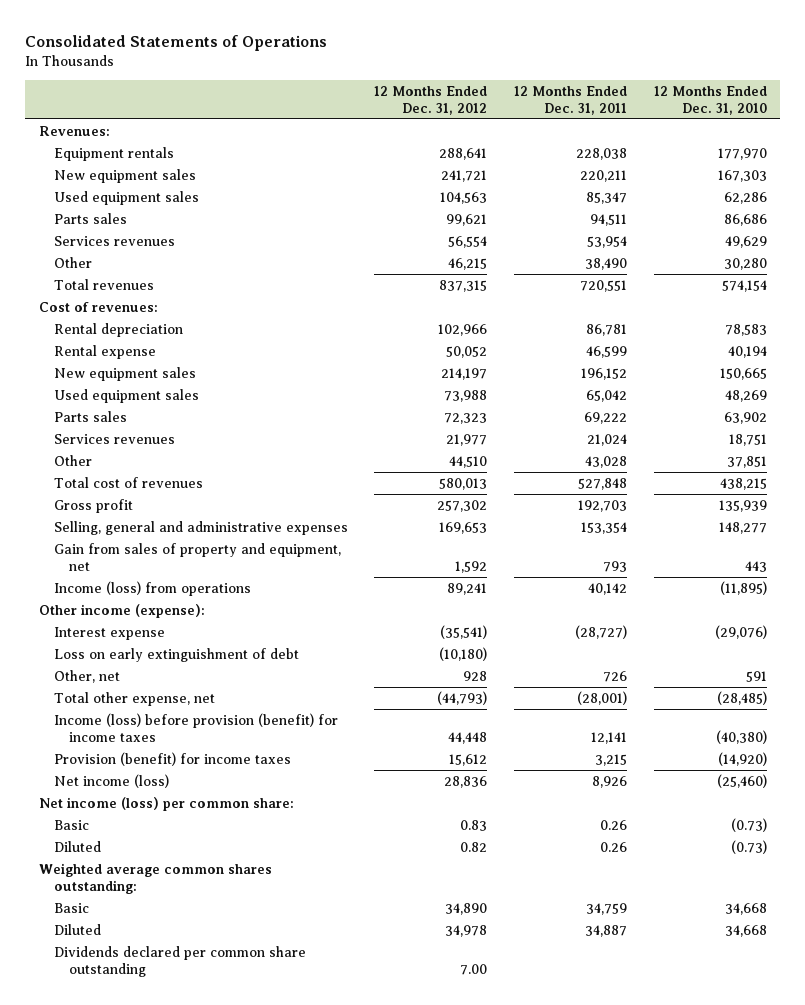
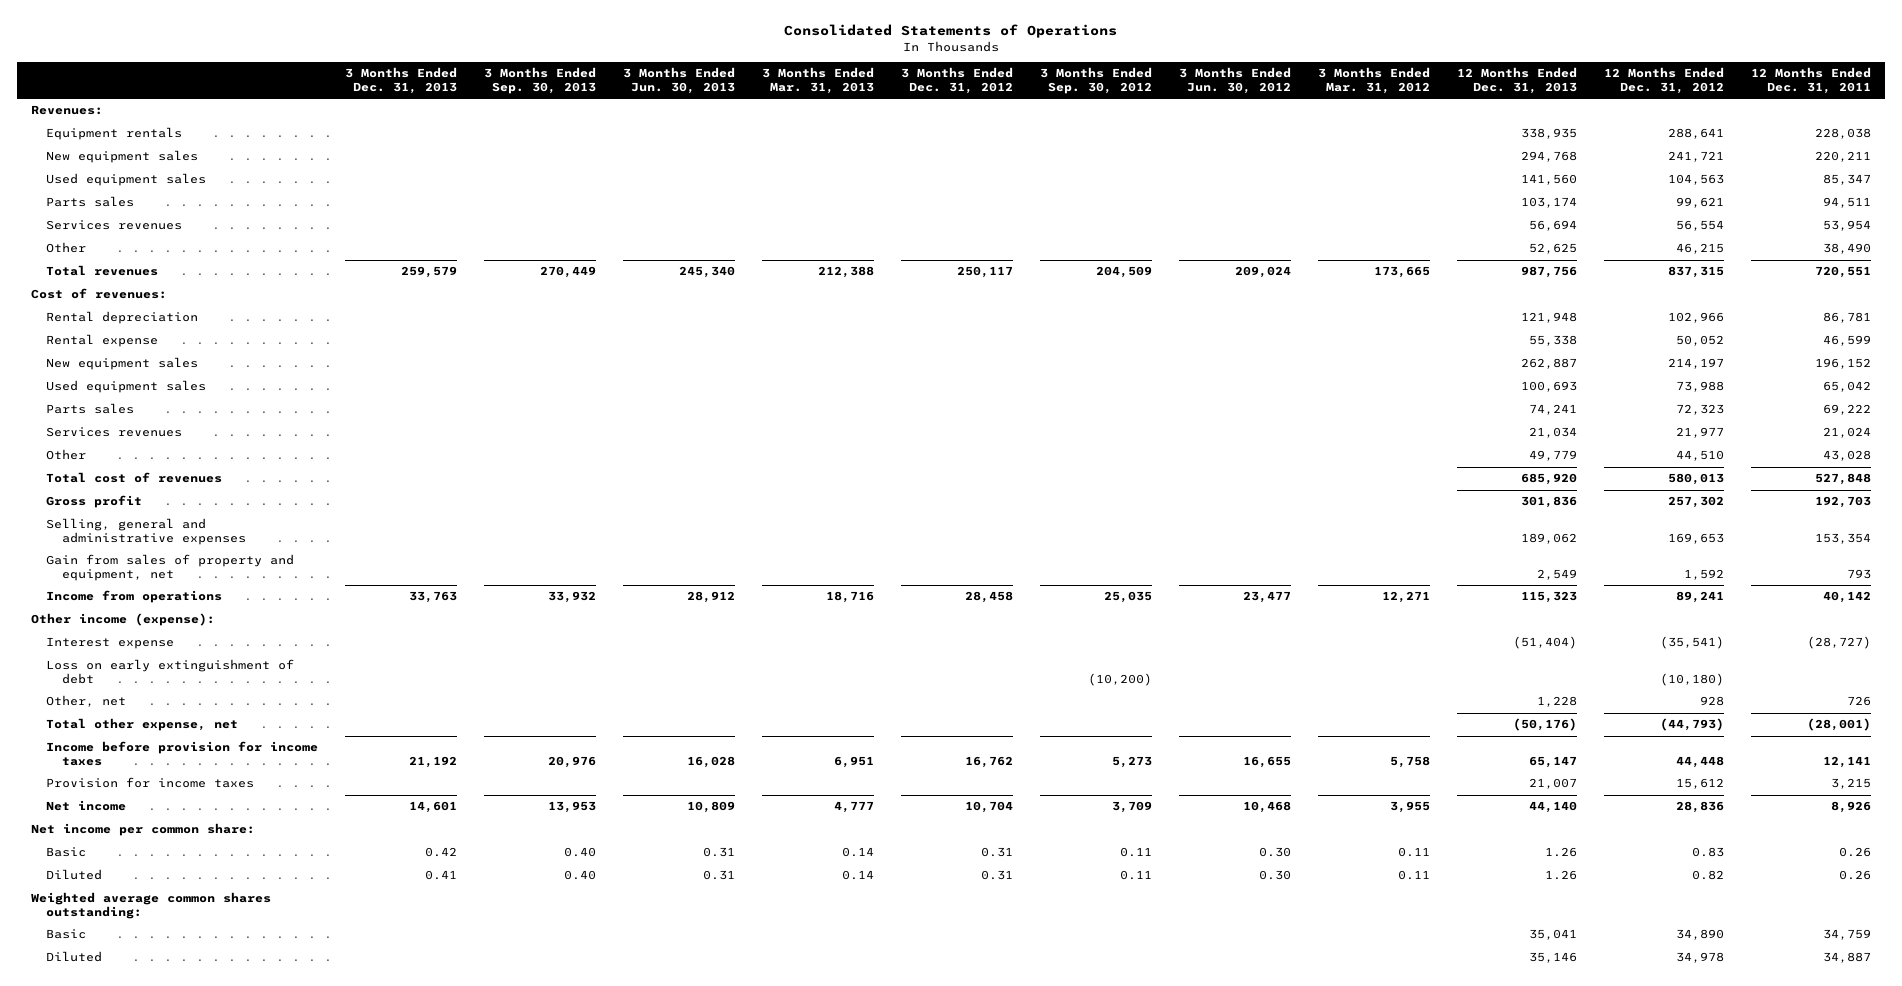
- | 12 Months Ended Dec. 31, 2012 | 12 Months Ended Dec. 31, 2011 | 12 Months Ended Dec. 31, 2010
+ | 3 Months Ended Dec. 31, 2013 | 3 Months Ended Sep. 30, 2013 | 3 Months Ended Jun. 30, 2013 | 3 Months Ended Mar. 31, 2013 | 3 Months Ended Dec. 31, 2012 | 3 Months Ended Sep. 30, 2012 | 3 Months Ended Jun. 30, 2012 | 3 Months Ended Mar. 31, 2012 | 12 Months Ended Dec. 31, 2013 | 12 Months Ended Dec. 31, 2012 | 12 Months Ended Dec. 31, 2011
- Income (loss) from operations | 89,241 | 40,142 | (11,895)
+ Income from operations | 33,763 | 33,932 | 28,912 | 18,716 | 28,458 | 25,035 | 23,477 | 12,271 | 115,323 | 89,241 | 40,142
- Income (loss) before provision (benefit) for income taxes | 44,448 | 12,141 | (40,380)
- Provision (benefit) for income taxes | 15,612 | 3,215 | (14,920)
- Net income (loss) | 28,836 | 8,926 | (25,460)
- Net income (loss) per common share:
+ Income before provision for income taxes | 21,192 | 20,976 | 16,028 | 6,951 | 16,762 | 5,273 | 16,655 | 5,758 | 65,147 | 44,448 | 12,141
+ Provision for income taxes | | | | | | | | | 21,007 | 15,612 | 3,215
+ Net income | 14,601 | 13,953 | 10,809 | 4,777 | 10,704 | 3,709 | 10,468 | 3,955 | 44,140 | 28,836 | 8,926
+ Net income per common share:
- Dividends declared per common share outstanding | 7.00 | |

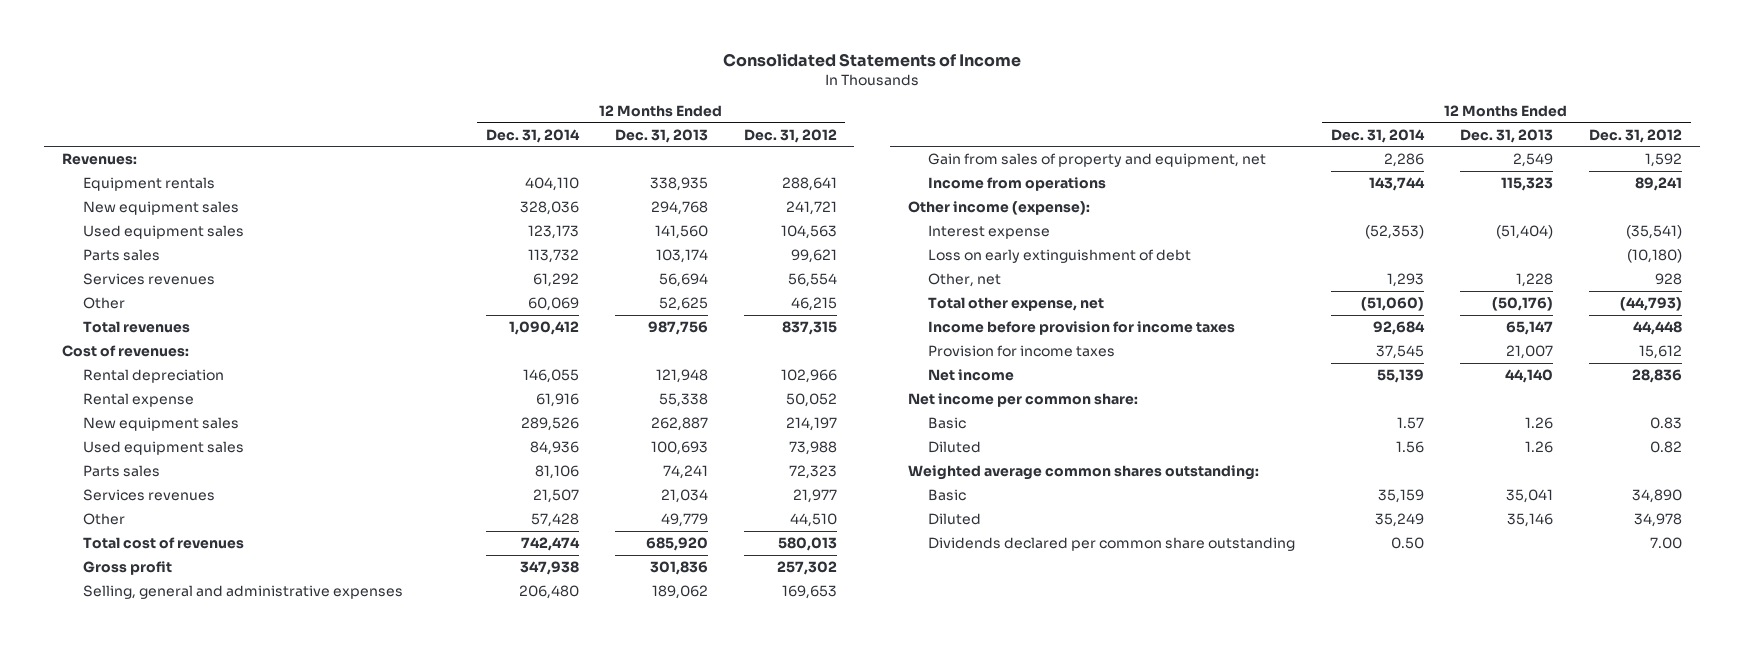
- Consolidated Statements of Operations
+ Consolidated Statements of Income
- | 3 Months Ended Dec. 31, 2013 | 3 Months Ended Sep. 30, 2013 | 3 Months Ended Jun. 30, 2013 | 3 Months Ended Mar. 31, 2013 | 3 Months Ended Dec. 31, 2012 | 3 Months Ended Sep. 30, 2012 | 3 Months Ended Jun. 30, 2012 | 3 Months Ended Mar. 31, 2012 | 12 Months Ended Dec. 31, 2013 | 12 Months Ended Dec. 31, 2012 | 12 Months Ended Dec. 31, 2011
+ | 12 Months Ended Dec. 31, 2014 | 12 Months Ended Dec. 31, 2013 | 12 Months Ended Dec. 31, 2012
+ Dividends declared per common share outstanding | 0.50 | | 7.00

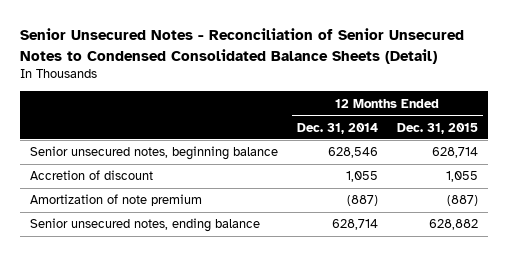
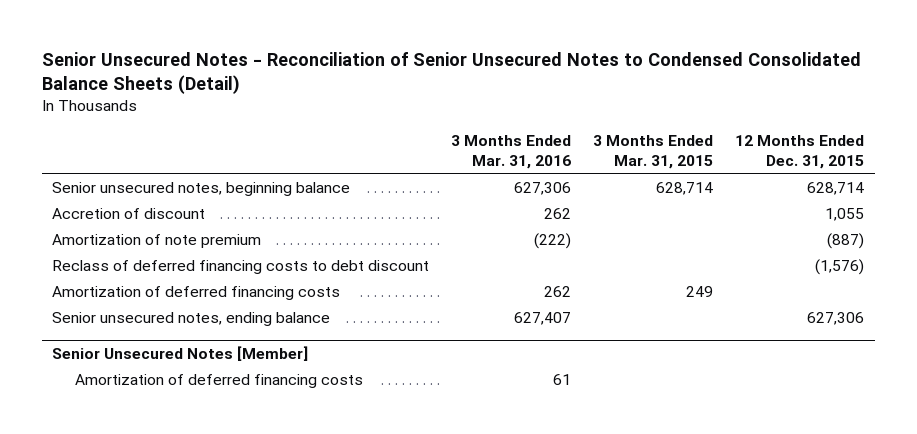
- | 12 Months Ended Dec. 31, 2014 | 12 Months Ended Dec. 31, 2015
+ | 3 Months Ended Mar. 31, 2016 | 3 Months Ended Mar. 31, 2015 | 12 Months Ended Dec. 31, 2015
- Senior unsecured notes, ending balance | 628,714 | 628,882
+ Reclass of deferred financing costs to debt discount | | | (1,576)
+ Amortization of deferred financing costs | 262 | 249 |
+ Senior unsecured notes, ending balance | 627,407 | | 627,306
+ Senior Unsecured Notes [Member]
+ Amortization of deferred financing costs | 61 | |

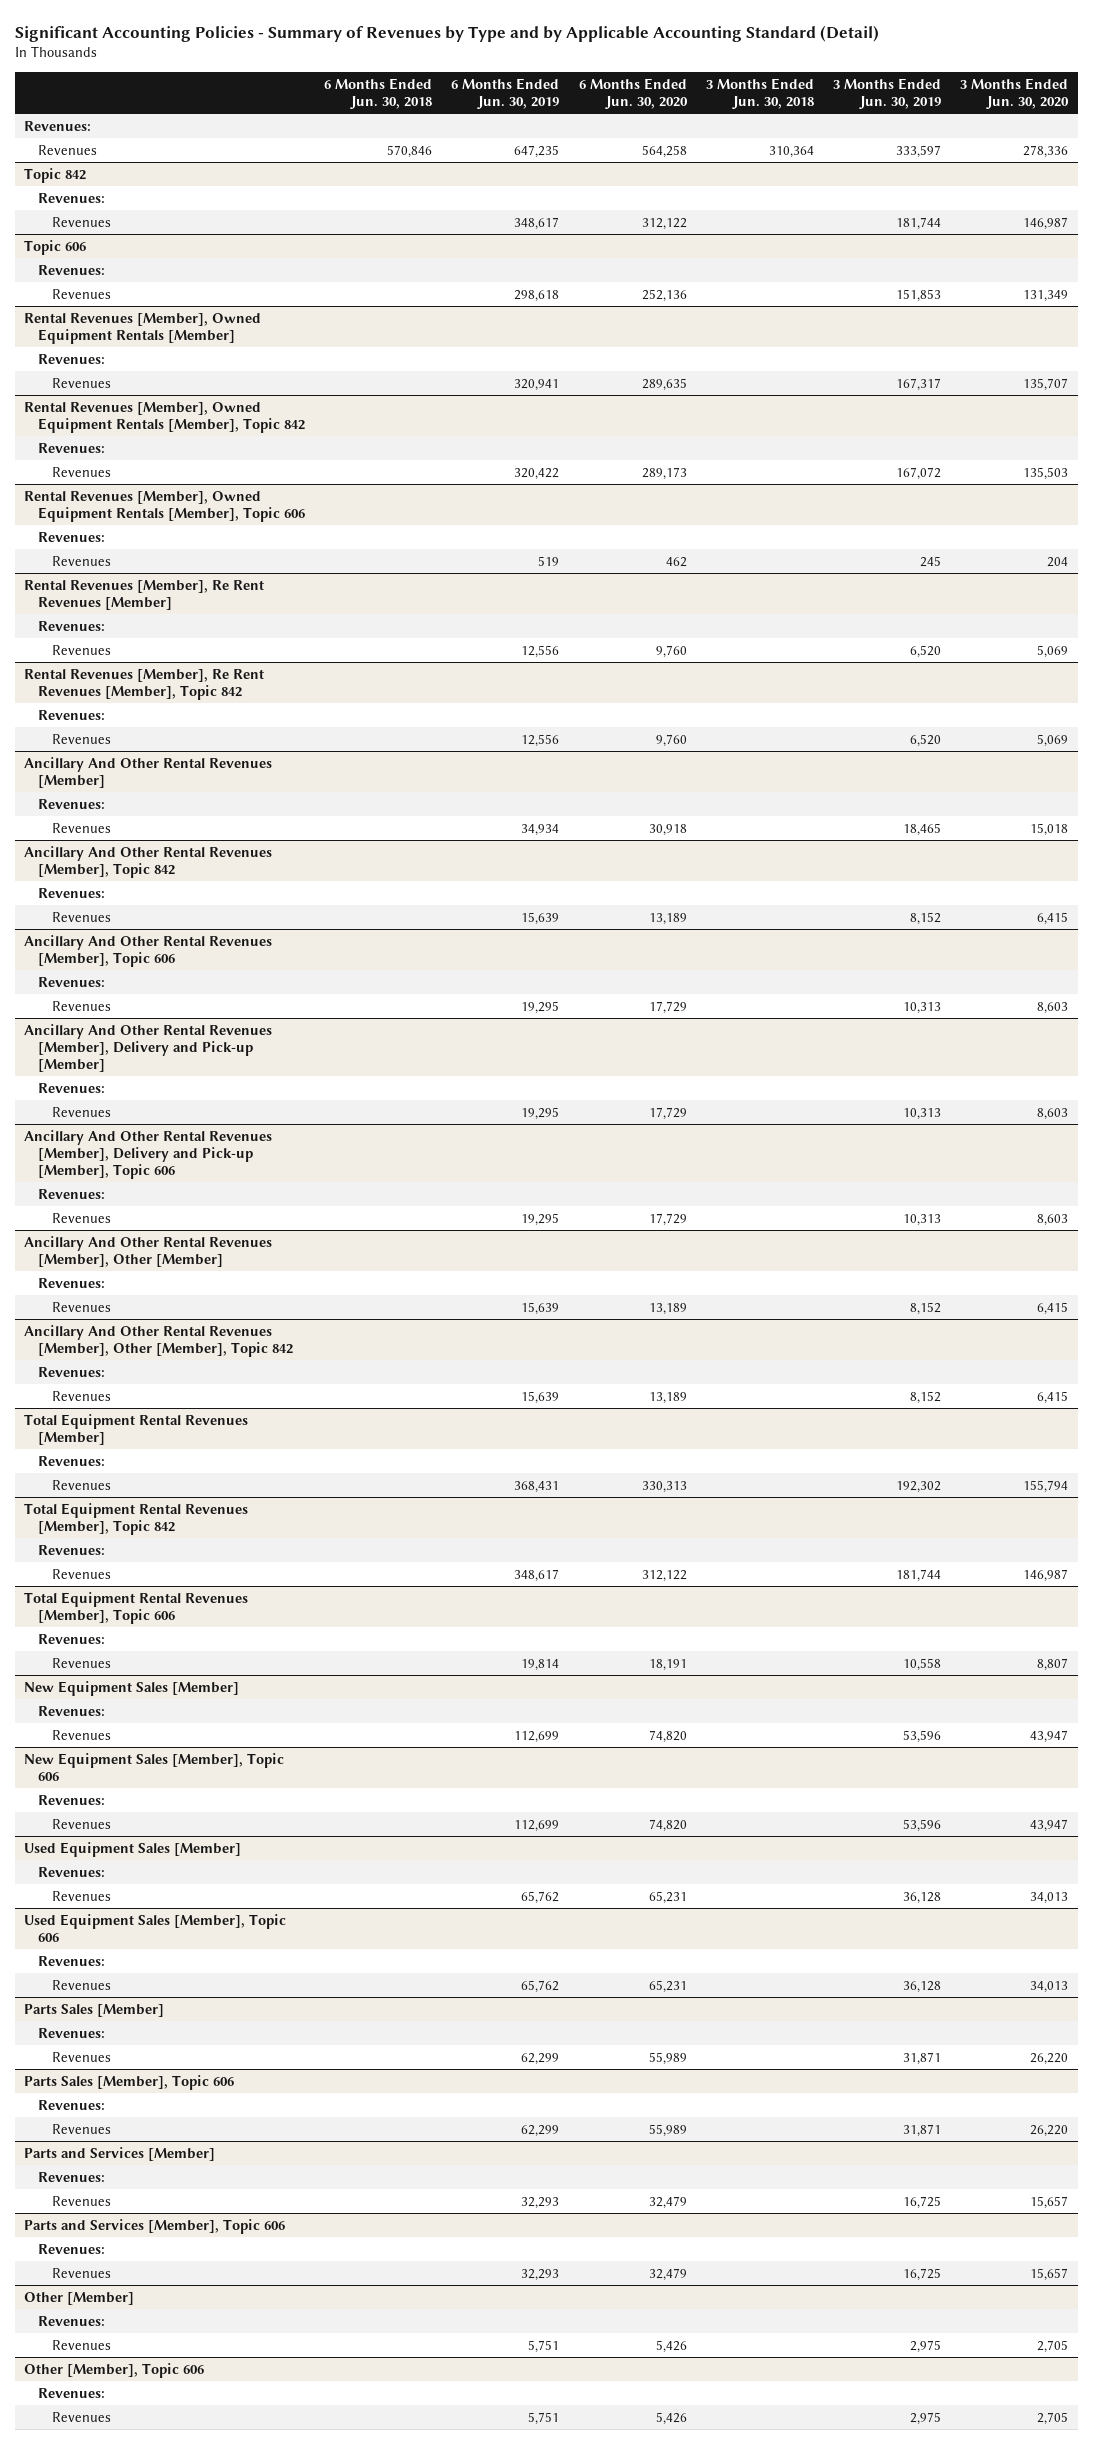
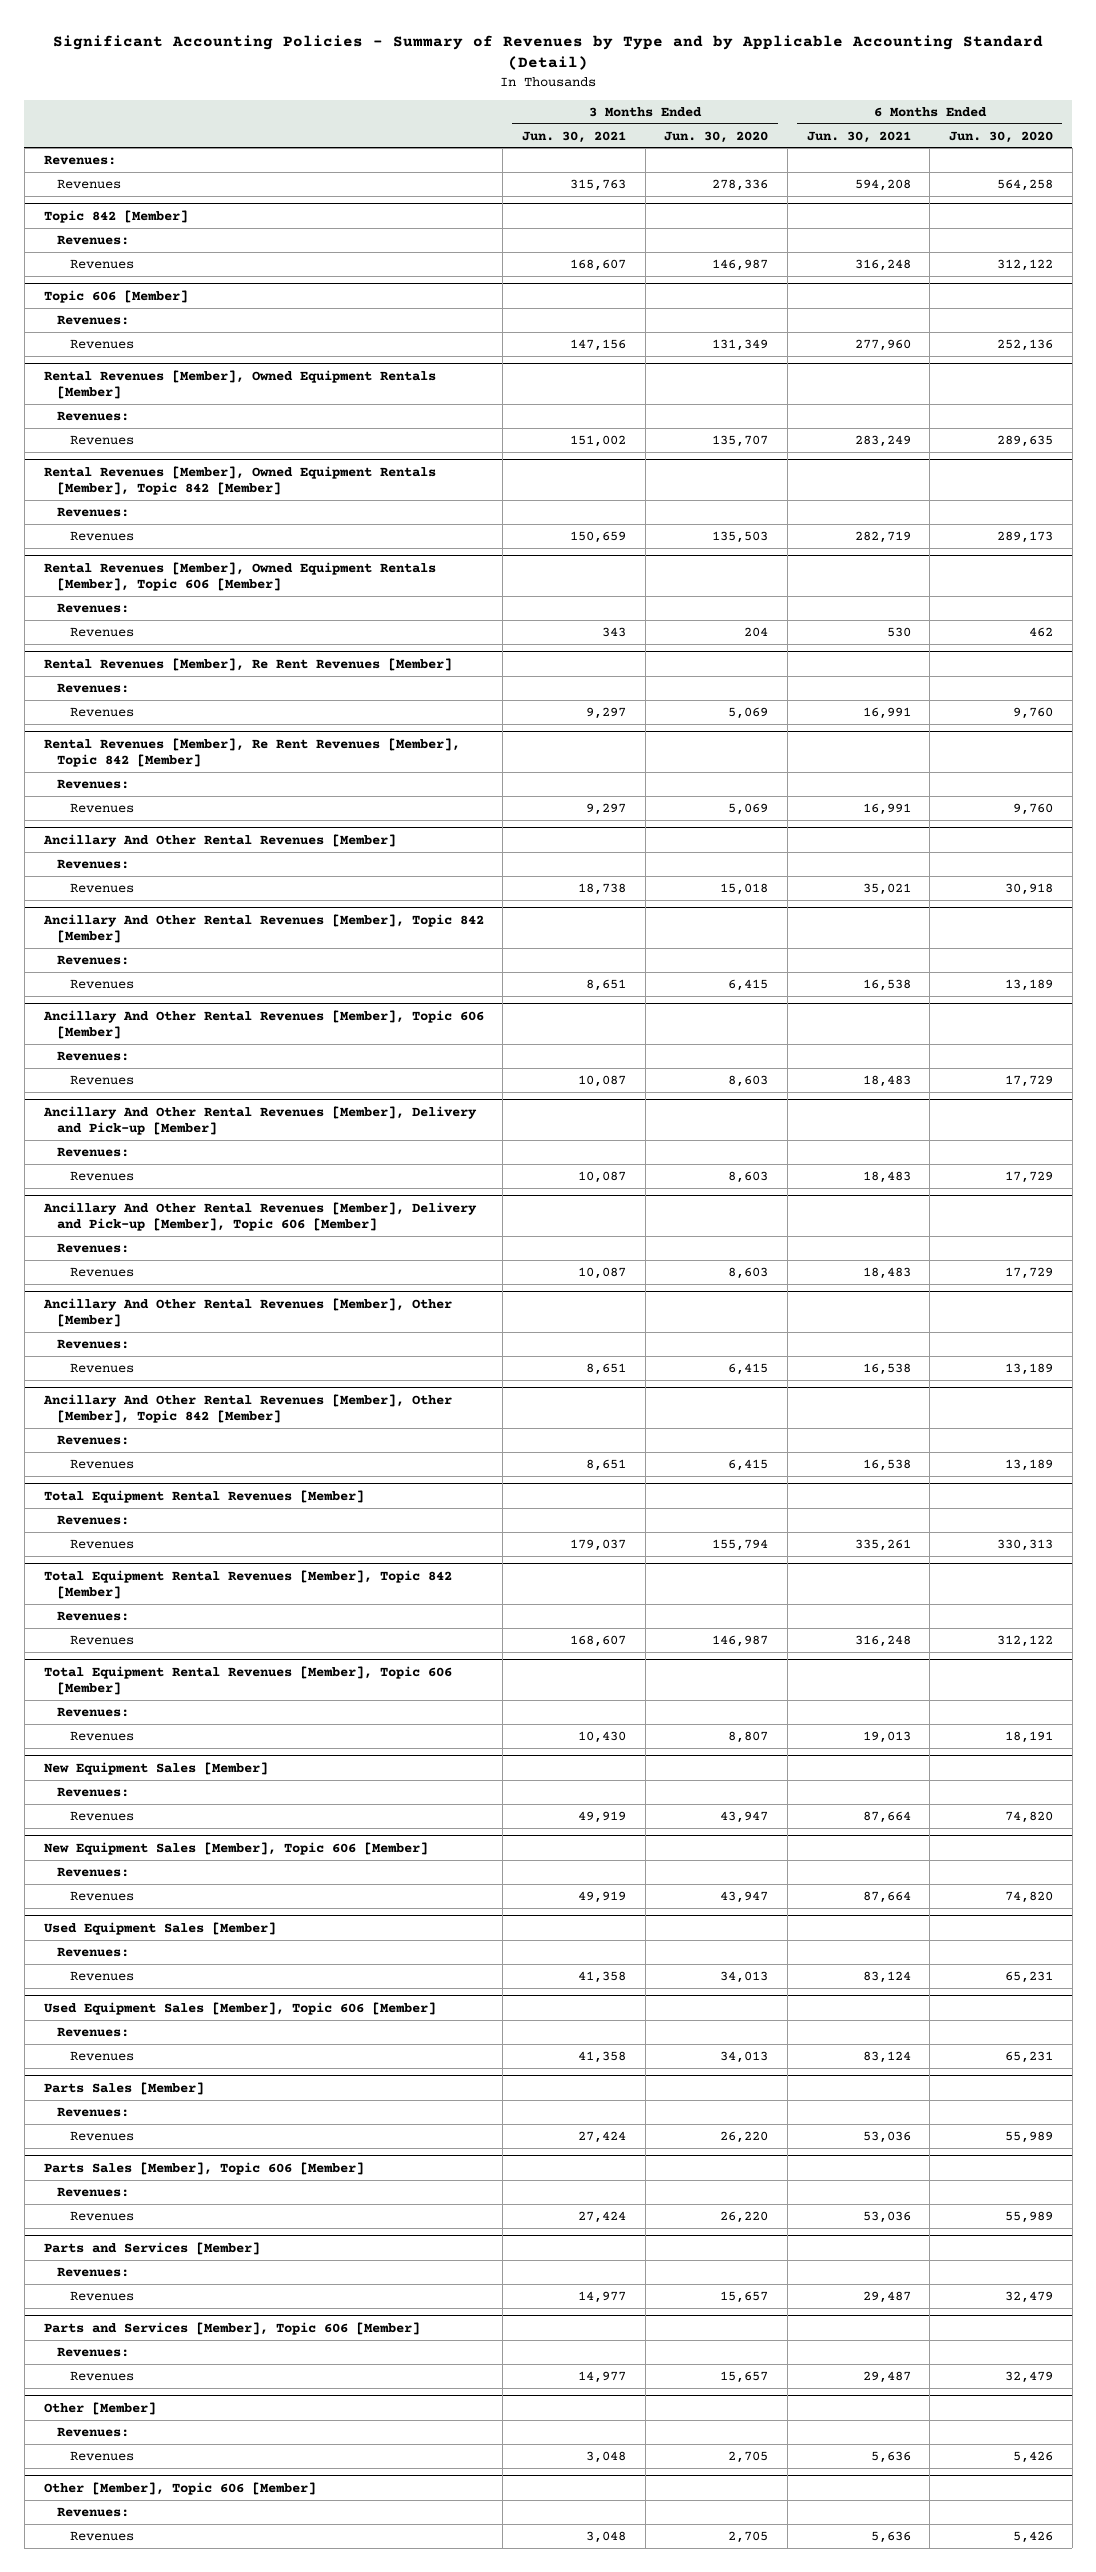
- | 6 Months Ended Jun. 30, 2018 | 6 Months Ended Jun. 30, 2019 | 6 Months Ended Jun. 30, 2020 | 3 Months Ended Jun. 30, 2018 | 3 Months Ended Jun. 30, 2019 | 3 Months Ended Jun. 30, 2020
+ | 3 Months Ended Jun. 30, 2021 | 3 Months Ended Jun. 30, 2020 | 6 Months Ended Jun. 30, 2021 | 6 Months Ended Jun. 30, 2020
- Topic 842
+ Topic 842 [Member]
- Topic 606
+ Topic 606 [Member]
- Rental Revenues [Member], Owned Equipment Rentals [Member], Topic 842
+ Rental Revenues [Member], Owned Equipment Rentals [Member], Topic 842 [Member]
- Rental Revenues [Member], Owned Equipment Rentals [Member], Topic 606
+ Rental Revenues [Member], Owned Equipment Rentals [Member], Topic 606 [Member]
- Rental Revenues [Member], Re Rent Revenues [Member], Topic 842
+ Rental Revenues [Member], Re Rent Revenues [Member], Topic 842 [Member]
- Ancillary And Other Rental Revenues [Member], Topic 842
+ Ancillary And Other Rental Revenues [Member], Topic 842 [Member]
- Ancillary And Other Rental Revenues [Member], Topic 606
+ Ancillary And Other Rental Revenues [Member], Topic 606 [Member]
- Ancillary And Other Rental Revenues [Member], Delivery and Pick-up [Member], Topic 606
+ Ancillary And Other Rental Revenues [Member], Delivery and Pick-up [Member], Topic 606 [Member]
- Ancillary And Other Rental Revenues [Member], Other [Member], Topic 842
+ Ancillary And Other Rental Revenues [Member], Other [Member], Topic 842 [Member]
- Total Equipment Rental Revenues [Member], Topic 842
+ Total Equipment Rental Revenues [Member], Topic 842 [Member]
- Total Equipment Rental Revenues [Member], Topic 606
+ Total Equipment Rental Revenues [Member], Topic 606 [Member]
- New Equipment Sales [Member], Topic 606
+ New Equipment Sales [Member], Topic 606 [Member]
- Used Equipment Sales [Member], Topic 606
+ Used Equipment Sales [Member], Topic 606 [Member]
- Parts Sales [Member], Topic 606
+ Parts Sales [Member], Topic 606 [Member]
- Parts and Services [Member], Topic 606
+ Parts and Services [Member], Topic 606 [Member]
- Other [Member], Topic 606
+ Other [Member], Topic 606 [Member]

